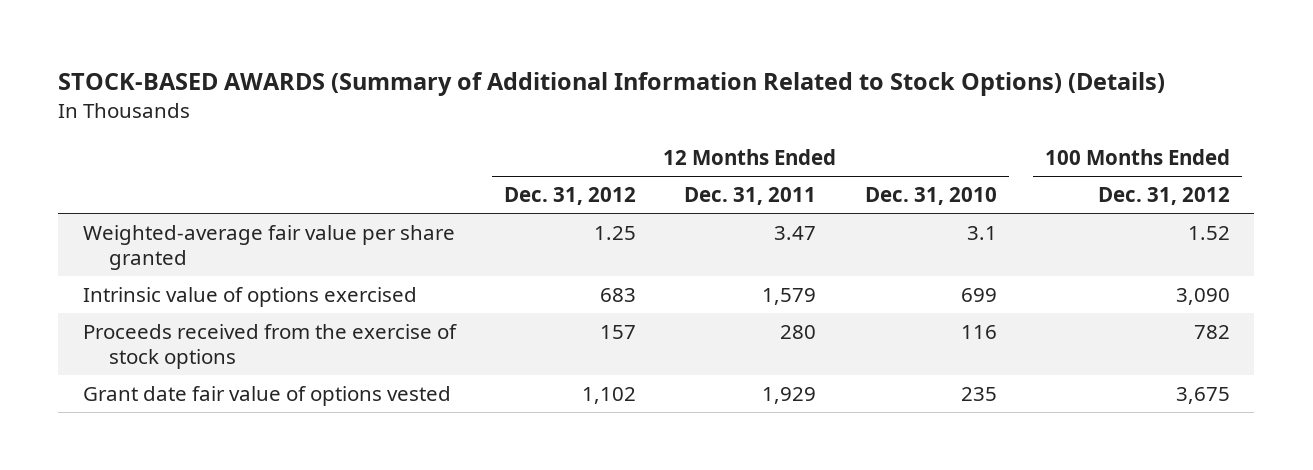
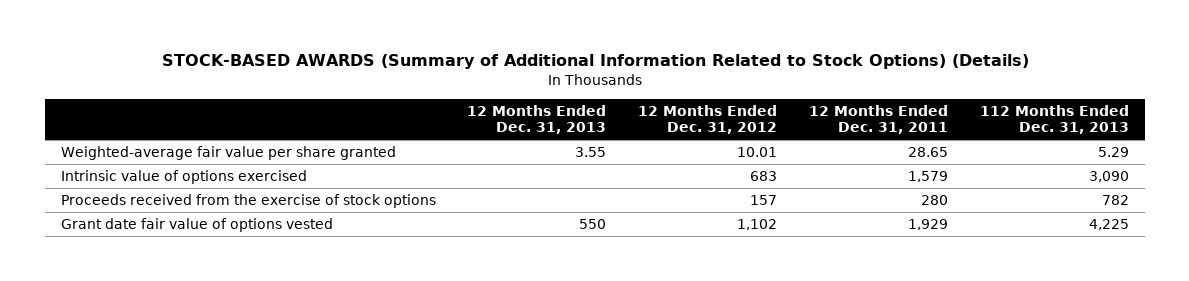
- | 12 Months Ended Dec. 31, 2012 | 12 Months Ended Dec. 31, 2011 | 12 Months Ended Dec. 31, 2010 | 100 Months Ended Dec. 31, 2012
+ | 12 Months Ended Dec. 31, 2013 | 12 Months Ended Dec. 31, 2012 | 12 Months Ended Dec. 31, 2011 | 112 Months Ended Dec. 31, 2013
- Weighted-average fair value per share granted | 1.25 | 3.47 | 3.1 | 1.52
+ Weighted-average fair value per share granted | 3.55 | 10.01 | 28.65 | 5.29

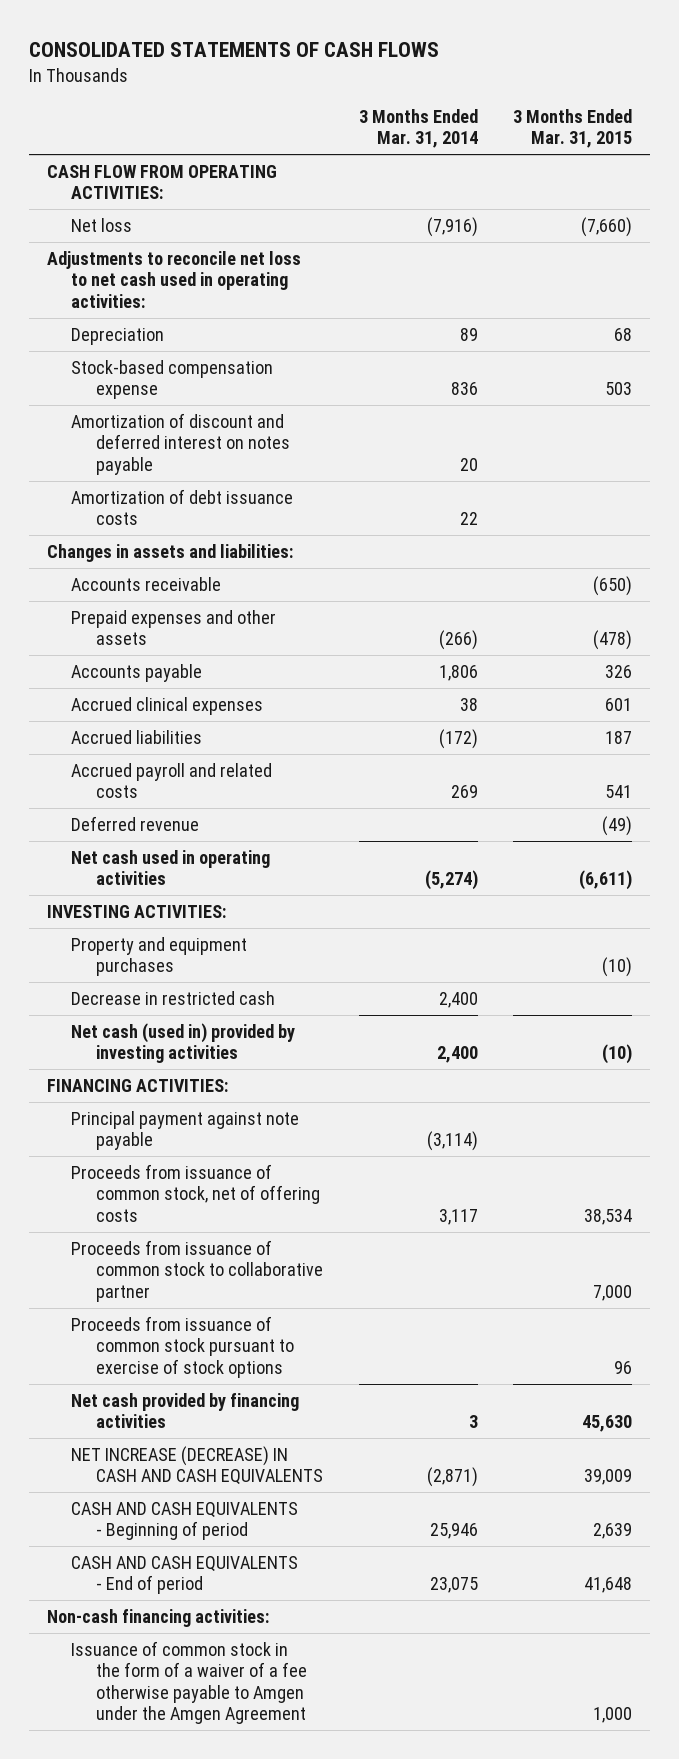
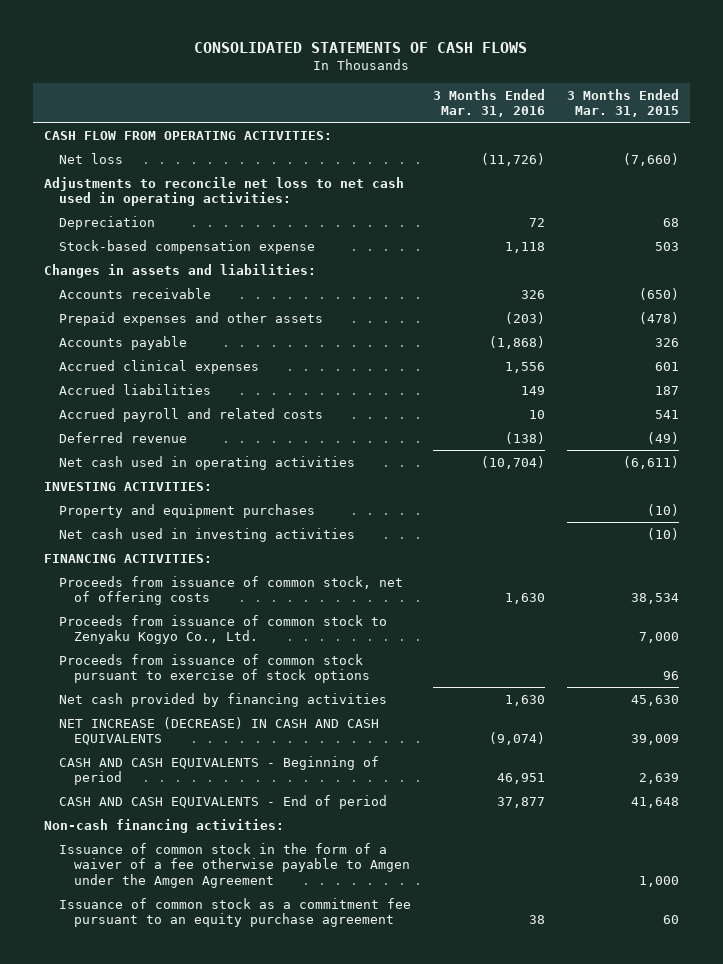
- | 3 Months Ended Mar. 31, 2014 | 3 Months Ended Mar. 31, 2015
+ | 3 Months Ended Mar. 31, 2016 | 3 Months Ended Mar. 31, 2015
- Amortization of discount and deferred interest on notes payable | 20 |
- Amortization of debt issuance costs | 22 |
- Decrease in restricted cash | 2,400 |
- Net cash (used in) provided by investing activities | 2,400 | (10)
+ Net cash used in investing activities | | (10)
- Principal payment against note payable | (3,114) |
- Proceeds from issuance of common stock to collaborative partner | | 7,000
+ Proceeds from issuance of common stock to Zenyaku Kogyo Co., Ltd. | | 7,000
+ Issuance of common stock as a commitment fee pursuant to an equity purchase agreement | 38 | 60

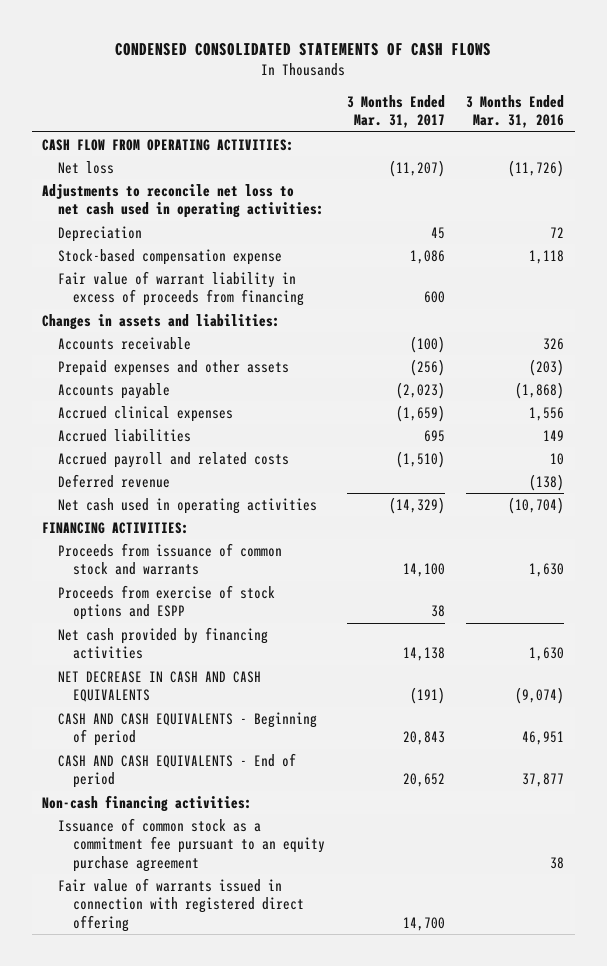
- CONSOLIDATED STATEMENTS OF CASH FLOWS
+ CONDENSED CONSOLIDATED STATEMENTS OF CASH FLOWS
- | 3 Months Ended Mar. 31, 2016 | 3 Months Ended Mar. 31, 2015
+ | 3 Months Ended Mar. 31, 2017 | 3 Months Ended Mar. 31, 2016
+ Fair value of warrant liability in excess of proceeds from financing | 600 |
- INVESTING ACTIVITIES:
- Property and equipment purchases | | (10)
- Net cash used in investing activities | | (10)
- Proceeds from issuance of common stock, net of offering costs | 1,630 | 38,534
- Proceeds from issuance of common stock to Zenyaku Kogyo Co., Ltd. | | 7,000
- Proceeds from issuance of common stock pursuant to exercise of stock options | | 96
+ Proceeds from issuance of common stock and warrants | 14,100 | 1,630
+ Proceeds from exercise of stock options and ESPP | 38 |
- NET INCREASE (DECREASE) IN CASH AND CASH EQUIVALENTS | (9,074) | 39,009
+ NET DECREASE IN CASH AND CASH EQUIVALENTS | (191) | (9,074)
- Issuance of common stock in the form of a waiver of a fee otherwise payable to Amgen under the Amgen Agreement | | 1,000
+ Fair value of warrants issued in connection with registered direct offering | 14,700 |

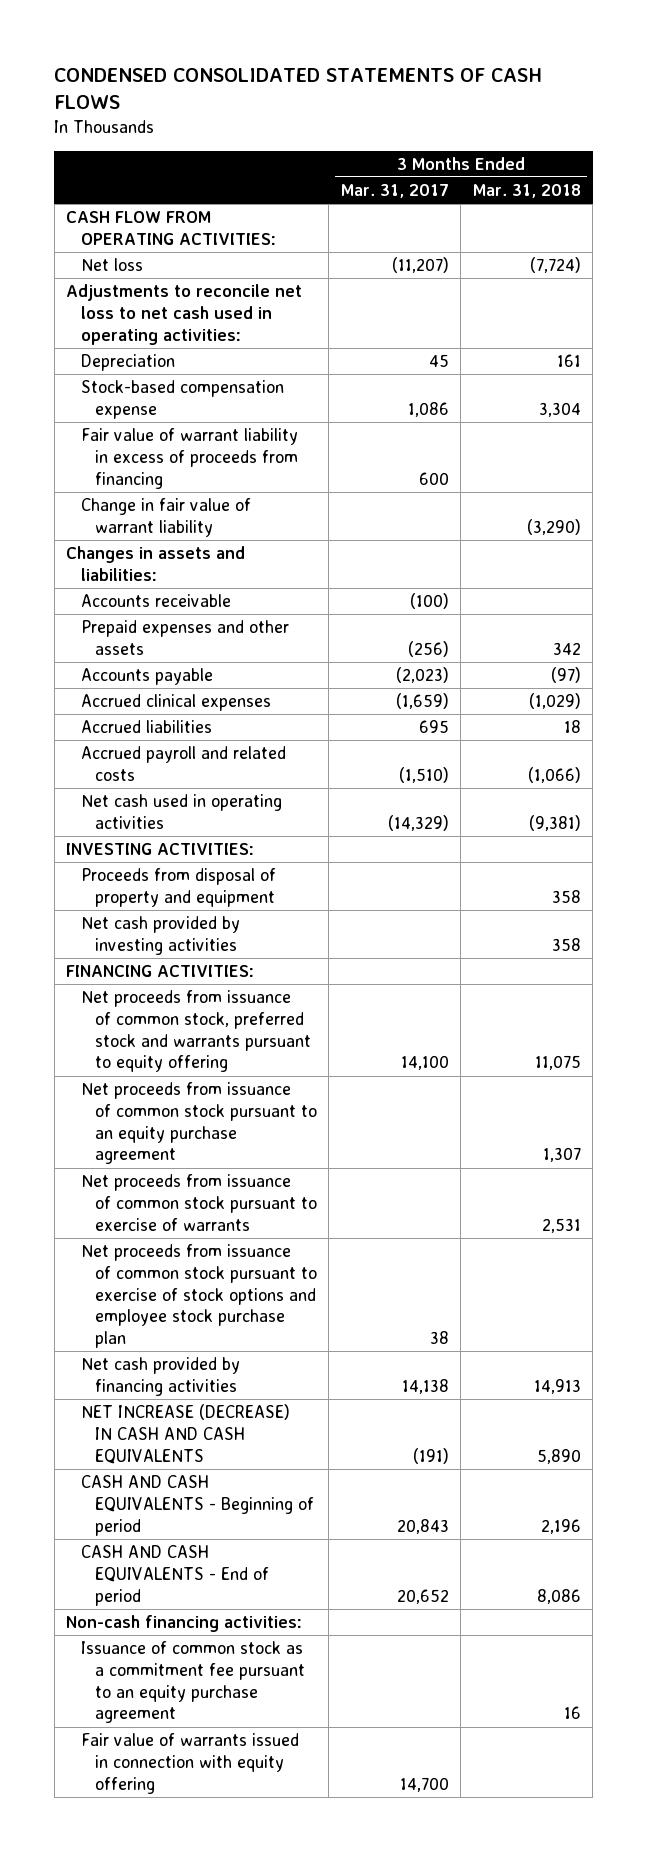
- | 3 Months Ended Mar. 31, 2017 | 3 Months Ended Mar. 31, 2016
+ | 3 Months Ended Mar. 31, 2017 | 3 Months Ended Mar. 31, 2018
+ Change in fair value of warrant liability | | (3,290)
- Deferred revenue | | (138)
+ INVESTING ACTIVITIES:
+ Proceeds from disposal of property and equipment | | 358
+ Net cash provided by investing activities | | 358
- Proceeds from issuance of common stock and warrants | 14,100 | 1,630
- Proceeds from exercise of stock options and ESPP | 38 |
+ Net proceeds from issuance of common stock, preferred stock and warrants pursuant to equity offering | 14,100 | 11,075
+ Net proceeds from issuance of common stock pursuant to an equity purchase agreement | | 1,307
+ Net proceeds from issuance of common stock pursuant to exercise of warrants | | 2,531
+ Net proceeds from issuance of common stock pursuant to exercise of stock options and employee stock purchase plan | 38 |
- NET DECREASE IN CASH AND CASH EQUIVALENTS | (191) | (9,074)
+ NET INCREASE (DECREASE) IN CASH AND CASH EQUIVALENTS | (191) | 5,890
- Fair value of warrants issued in connection with registered direct offering | 14,700 |
+ Fair value of warrants issued in connection with equity offering | 14,700 |

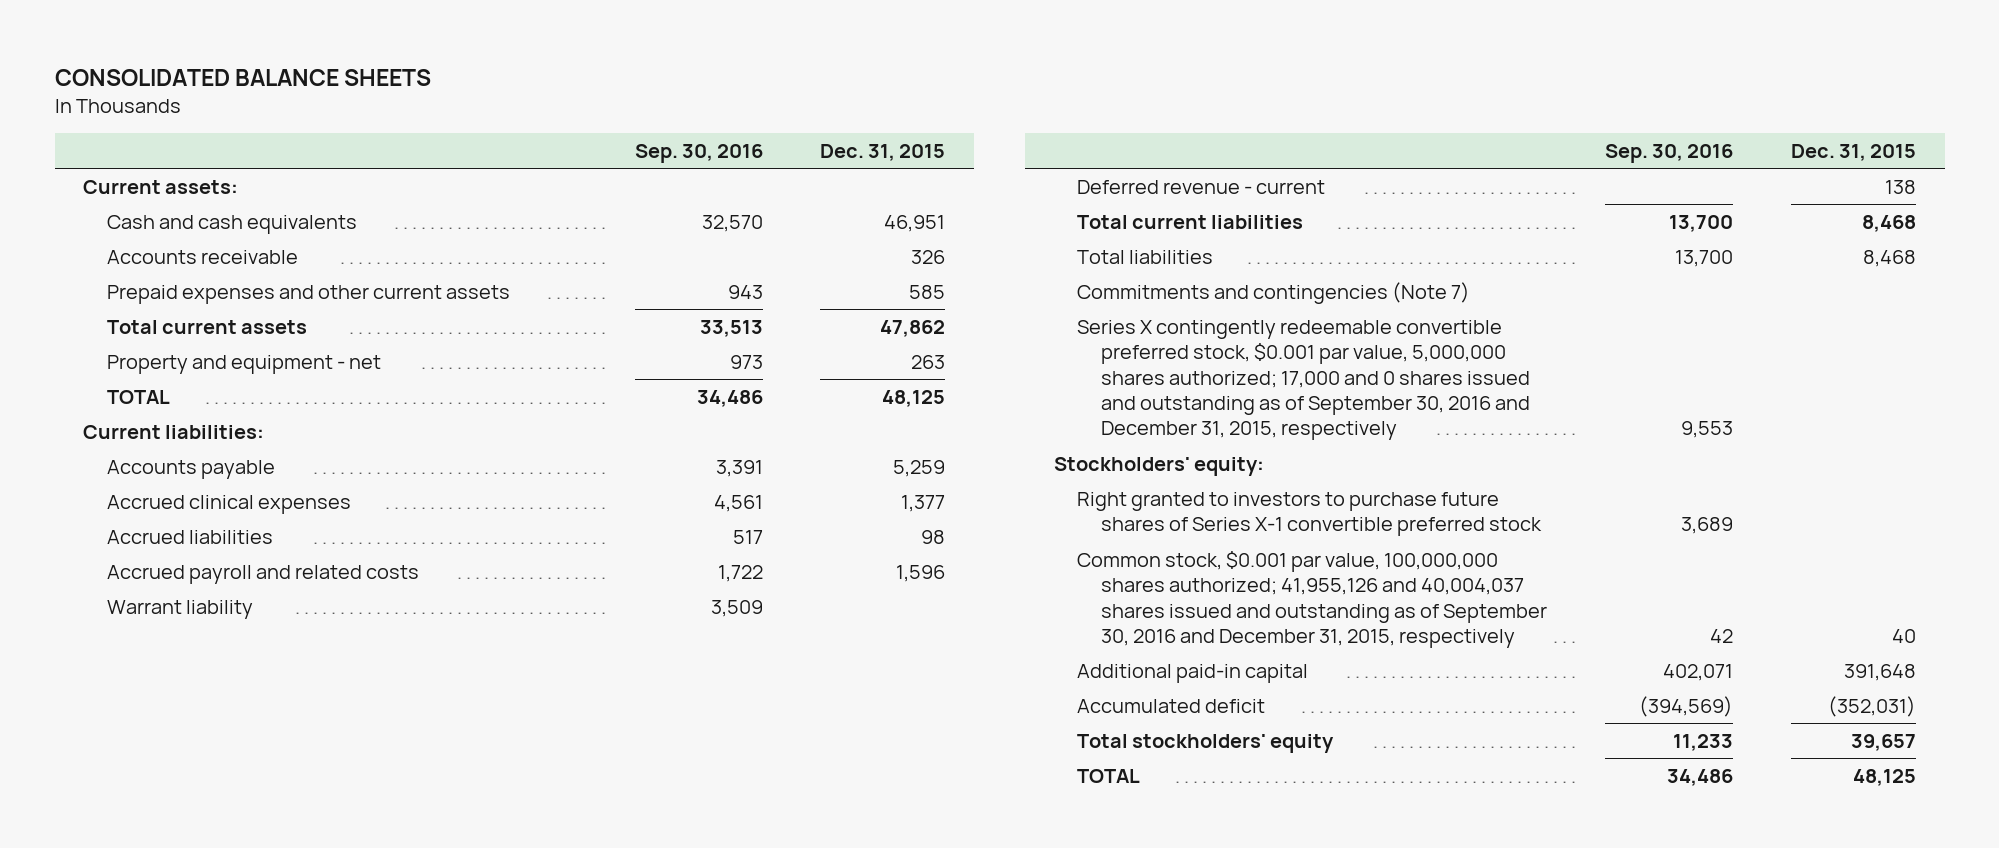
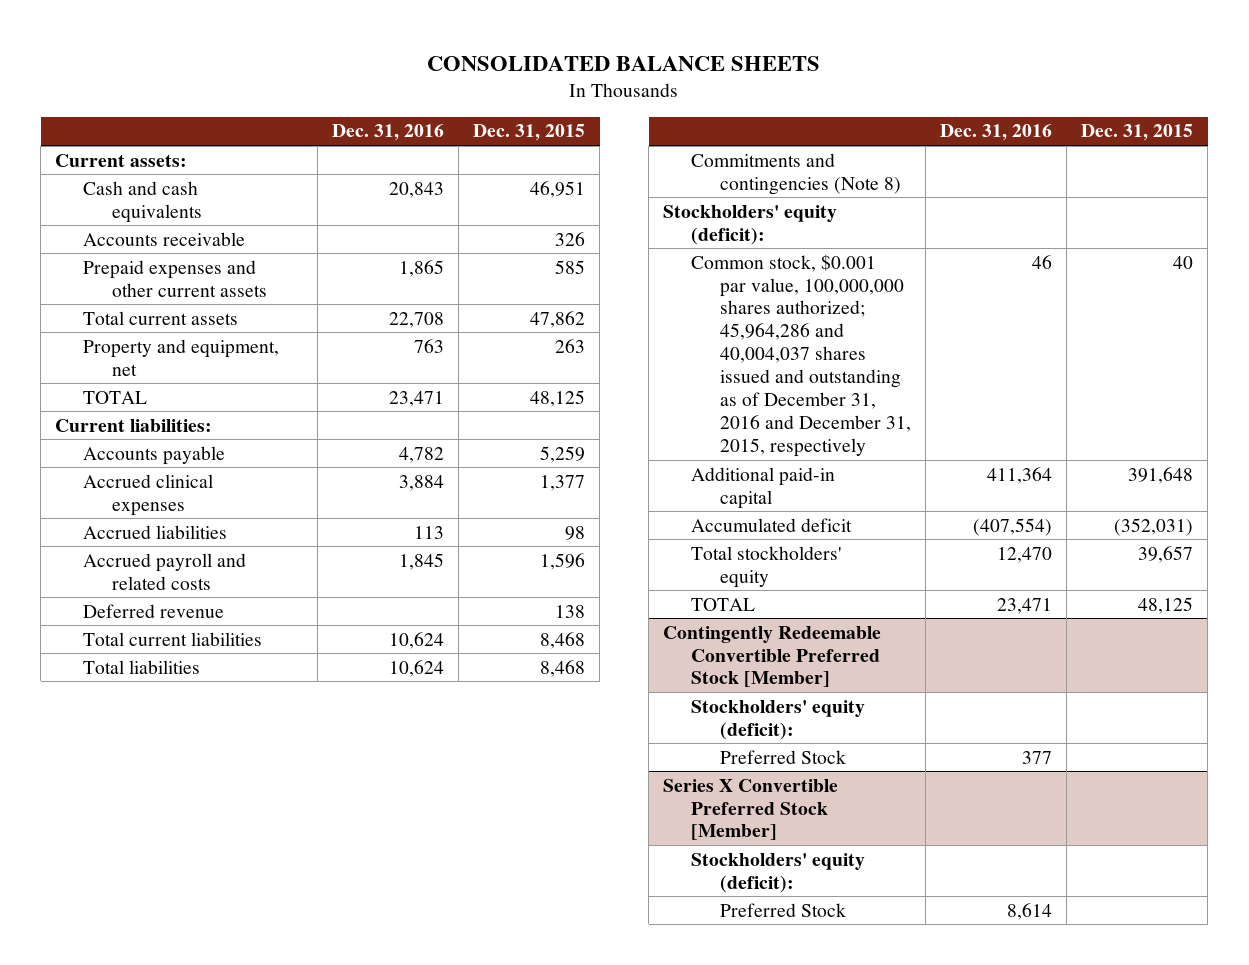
- | Sep. 30, 2016 | Dec. 31, 2015
+ | Dec. 31, 2016 | Dec. 31, 2015
- Property and equipment - net | 973 | 263
+ Property and equipment, net | 763 | 263
- Warrant liability | 3,509 |
- Deferred revenue - current | | 138
+ Deferred revenue | | 138
- Commitments and contingencies (Note 7)
- Series X contingently redeemable convertible preferred stock, $0.001 par value, 5,000,000 shares authorized; 17,000 and 0 shares issued and outstanding as of September 30, 2016 and December 31, 2015, respectively | 9,553 |
- Stockholders' equity:
- Right granted to investors to purchase future shares of Series X-1 convertible preferred stock | 3,689 |
- Common stock, $0.001 par value, 100,000,000 shares authorized; 41,955,126 and 40,004,037 shares issued and outstanding as of September 30, 2016 and December 31, 2015, respectively | 42 | 40
+ Commitments and contingencies (Note 8)
+ Stockholders' equity (deficit):
+ Common stock, $0.001 par value, 100,000,000 shares authorized; 45,964,286 and 40,004,037 shares issued and outstanding as of December 31, 2016 and December 31, 2015, respectively | 46 | 40
+ Contingently Redeemable Convertible Preferred Stock [Member]
+ Stockholders' equity (deficit):
+ Preferred Stock | 377 |
+ Series X Convertible Preferred Stock [Member]
+ Stockholders' equity (deficit):
+ Preferred Stock | 8,614 |

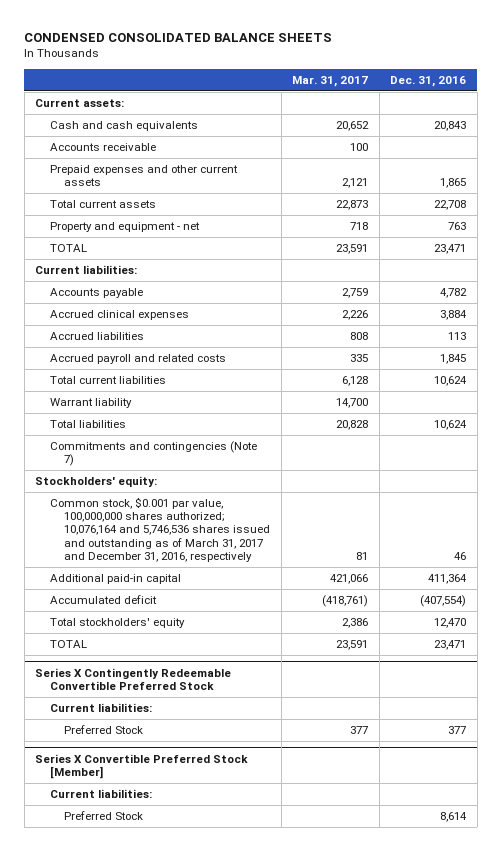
- CONSOLIDATED BALANCE SHEETS
+ CONDENSED CONSOLIDATED BALANCE SHEETS
- | Dec. 31, 2016 | Dec. 31, 2015
+ | Mar. 31, 2017 | Dec. 31, 2016
- Property and equipment, net | 763 | 263
+ Property and equipment - net | 718 | 763
- Deferred revenue | | 138
+ Warrant liability | 14,700 |
- Commitments and contingencies (Note 8)
- Stockholders' equity (deficit):
- Common stock, $0.001 par value, 100,000,000 shares authorized; 45,964,286 and 40,004,037 shares issued and outstanding as of December 31, 2016 and December 31, 2015, respectively | 46 | 40
+ Commitments and contingencies (Note 7)
+ Stockholders' equity:
+ Common stock, $0.001 par value, 100,000,000 shares authorized; 10,076,164 and 5,746,536 shares issued and outstanding as of March 31, 2017 and December 31, 2016, respectively | 81 | 46
- Contingently Redeemable Convertible Preferred Stock [Member]
- Stockholders' equity (deficit):
+ Series X Contingently Redeemable Convertible Preferred Stock
+ Current liabilities:
@ Series X Convertible Preferred Stock [Member]
- Stockholders' equity (deficit):
+ Current liabilities:

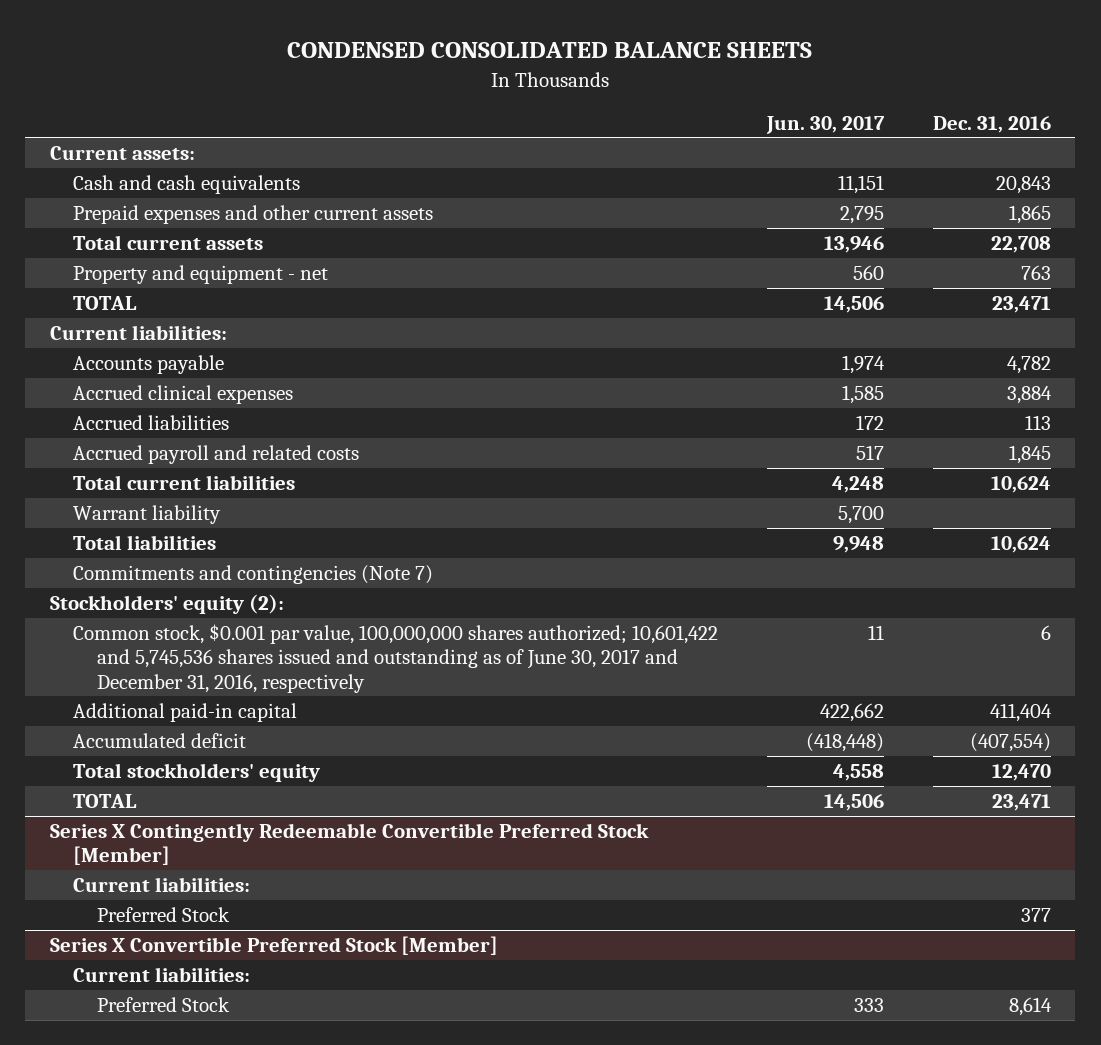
- | Mar. 31, 2017 | Dec. 31, 2016
+ | Jun. 30, 2017 | Dec. 31, 2016
- Accounts receivable | 100 |
- Stockholders' equity:
- Common stock, $0.001 par value, 100,000,000 shares authorized; 10,076,164 and 5,746,536 shares issued and outstanding as of March 31, 2017 and December 31, 2016, respectively | 81 | 46
- Additional paid-in capital | 421,066 | 411,364
+ Stockholders' equity (2):
+ Common stock, $0.001 par value, 100,000,000 shares authorized; 10,601,422 and 5,745,536 shares issued and outstanding as of June 30, 2017 and December 31, 2016, respectively | 11 | 6
+ Additional paid-in capital | 422,662 | 411,404
- Series X Contingently Redeemable Convertible Preferred Stock
+ Series X Contingently Redeemable Convertible Preferred Stock [Member]

